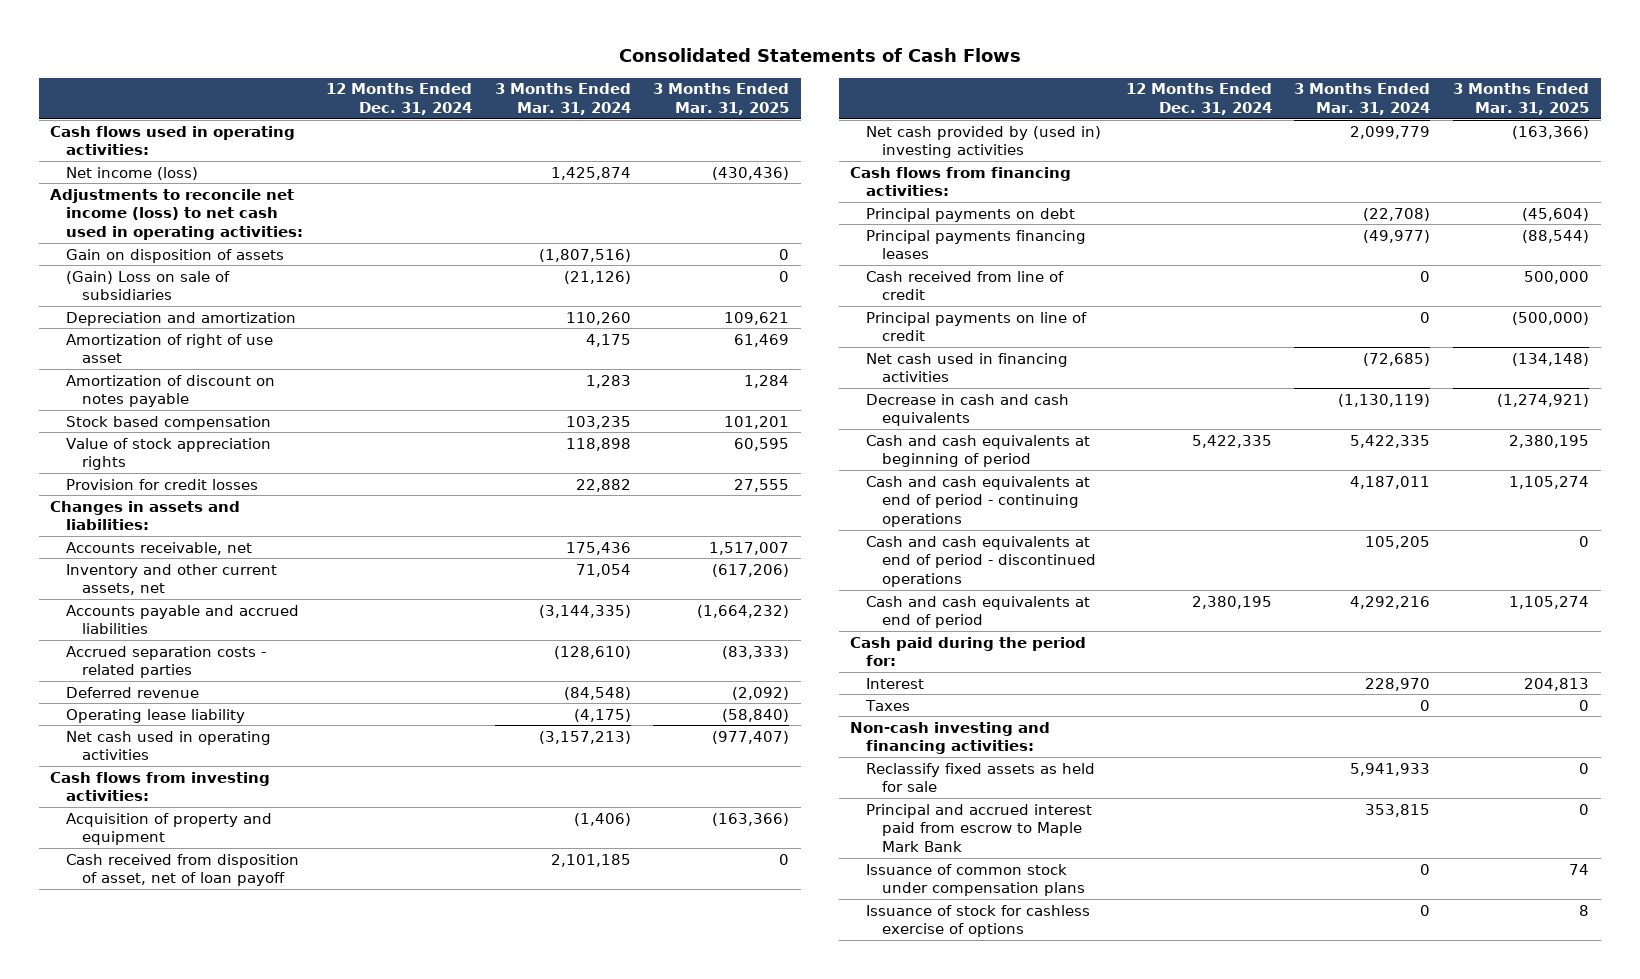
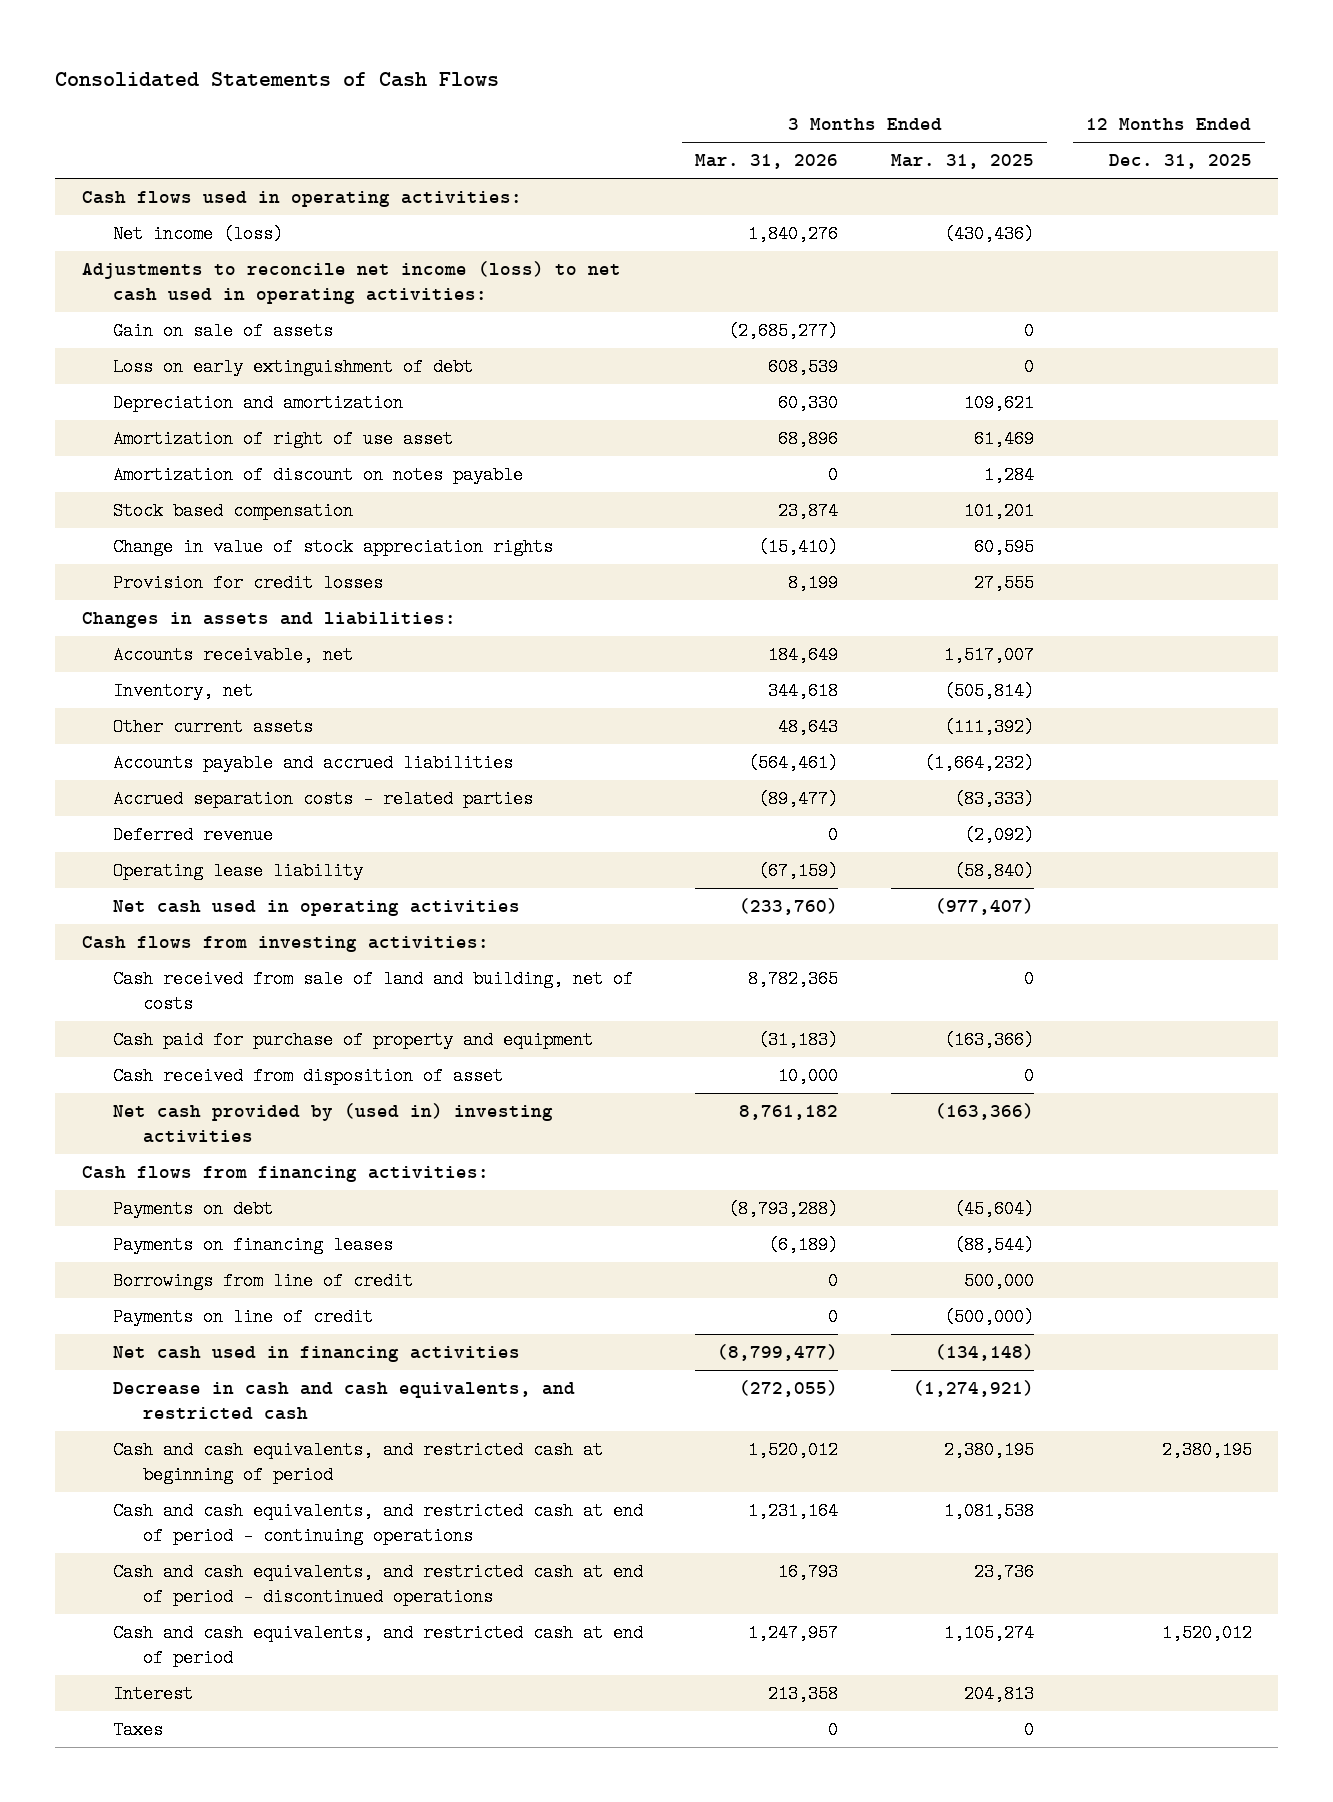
- | 12 Months Ended Dec. 31, 2024 | 3 Months Ended Mar. 31, 2024 | 3 Months Ended Mar. 31, 2025
+ | 3 Months Ended Mar. 31, 2026 | 3 Months Ended Mar. 31, 2025 | 12 Months Ended Dec. 31, 2025
- Gain on disposition of assets | | (1,807,516) | 0
- (Gain) Loss on sale of subsidiaries | | (21,126) | 0
+ Gain on sale of assets | (2,685,277) | 0 |
+ Loss on early extinguishment of debt | 608,539 | 0 |
- Value of stock appreciation rights | | 118,898 | 60,595
+ Change in value of stock appreciation rights | (15,410) | 60,595 |
- Inventory and other current assets, net | | 71,054 | (617,206)
+ Inventory, net | 344,618 | (505,814) |
+ Other current assets | 48,643 | (111,392) |
- Acquisition of property and equipment | | (1,406) | (163,366)
- Cash received from disposition of asset, net of loan payoff | | 2,101,185 | 0
+ Cash received from sale of land and building, net of costs | 8,782,365 | 0 |
+ Cash paid for purchase of property and equipment | (31,183) | (163,366) |
+ Cash received from disposition of asset | 10,000 | 0 |
- Principal payments on debt | | (22,708) | (45,604)
- Principal payments financing leases | | (49,977) | (88,544)
- Cash received from line of credit | | 0 | 500,000
- Principal payments on line of credit | | 0 | (500,000)
+ Payments on debt | (8,793,288) | (45,604) |
+ Payments on financing leases | (6,189) | (88,544) |
+ Borrowings from line of credit | 0 | 500,000 |
+ Payments on line of credit | 0 | (500,000) |
- Decrease in cash and cash equivalents | | (1,130,119) | (1,274,921)
- Cash and cash equivalents at beginning of period | 5,422,335 | 5,422,335 | 2,380,195
- Cash and cash equivalents at end of period - continuing operations | | 4,187,011 | 1,105,274
- Cash and cash equivalents at end of period - discontinued operations | | 105,205 | 0
- Cash and cash equivalents at end of period | 2,380,195 | 4,292,216 | 1,105,274
- Cash paid during the period for:
+ Decrease in cash and cash equivalents, and restricted cash | (272,055) | (1,274,921) |
+ Cash and cash equivalents, and restricted cash at beginning of period | 1,520,012 | 2,380,195 | 2,380,195
+ Cash and cash equivalents, and restricted cash at end of period - continuing operations | 1,231,164 | 1,081,538 |
+ Cash and cash equivalents, and restricted cash at end of period - discontinued operations | 16,793 | 23,736 |
+ Cash and cash equivalents, and restricted cash at end of period | 1,247,957 | 1,105,274 | 1,520,012
- Non-cash investing and financing activities:
- Reclassify fixed assets as held for sale | | 5,941,933 | 0
- Principal and accrued interest paid from escrow to Maple Mark Bank | | 353,815 | 0
- Issuance of common stock under compensation plans | | 0 | 74
- Issuance of stock for cashless exercise of options | | 0 | 8

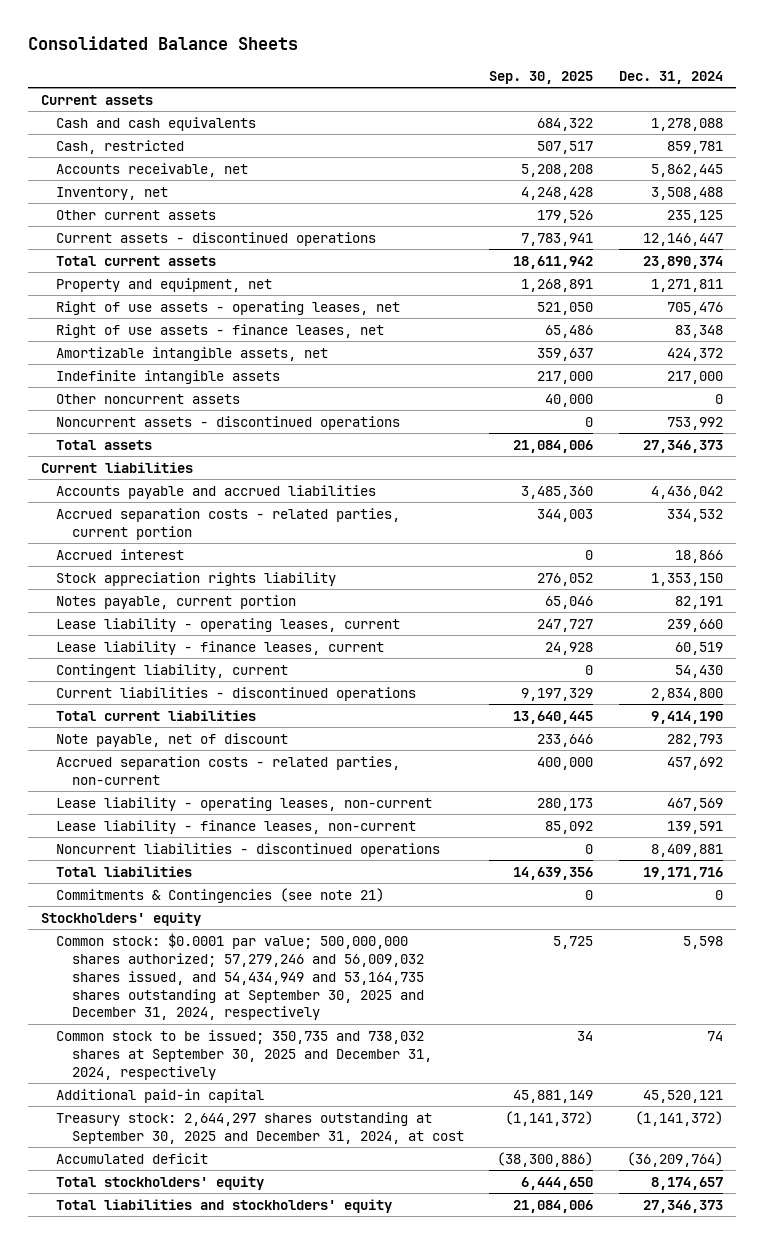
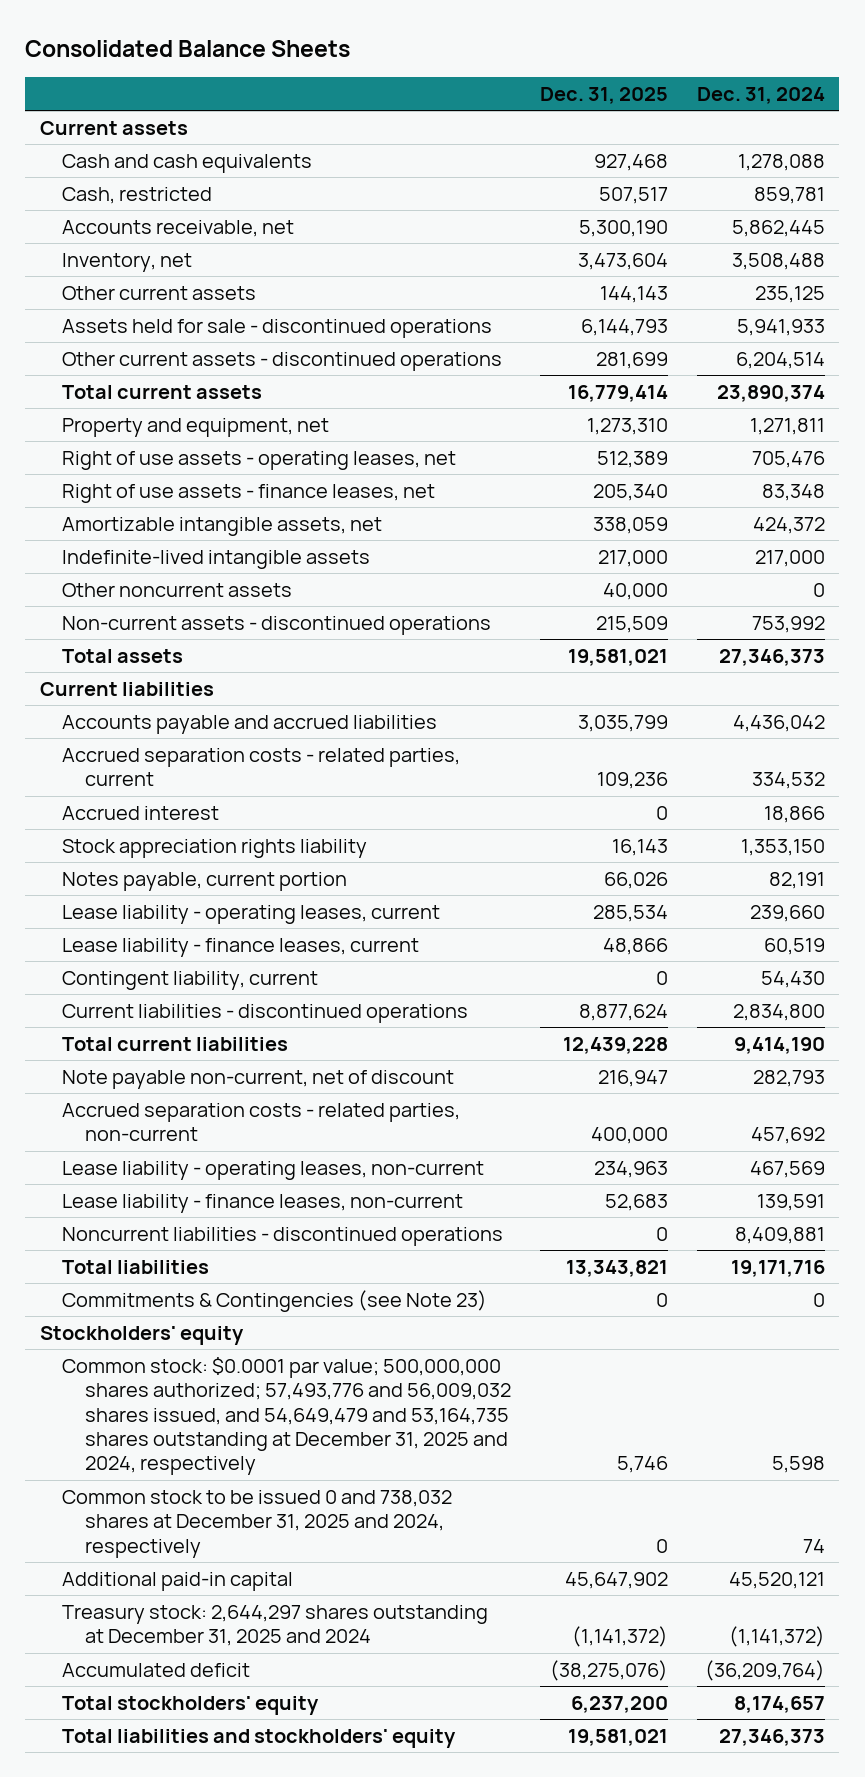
- | Sep. 30, 2025 | Dec. 31, 2024
+ | Dec. 31, 2025 | Dec. 31, 2024
- Current assets - discontinued operations | 7,783,941 | 12,146,447
+ Assets held for sale - discontinued operations | 6,144,793 | 5,941,933
+ Other current assets - discontinued operations | 281,699 | 6,204,514
- Indefinite intangible assets | 217,000 | 217,000
+ Indefinite-lived intangible assets | 217,000 | 217,000
- Noncurrent assets - discontinued operations | 0 | 753,992
+ Non-current assets - discontinued operations | 215,509 | 753,992
- Accrued separation costs - related parties, current portion | 344,003 | 334,532
+ Accrued separation costs - related parties, current | 109,236 | 334,532
- Note payable, net of discount | 233,646 | 282,793
+ Note payable non-current, net of discount | 216,947 | 282,793
- Commitments & Contingencies (see note 21) | 0 | 0
+ Commitments & Contingencies (see Note 23) | 0 | 0
- Common stock: $0.0001 par value; 500,000,000 shares authorized; 57,279,246 and 56,009,032 shares issued, and 54,434,949 and 53,164,735 shares outstanding at September 30, 2025 and December 31, 2024, respectively | 5,725 | 5,598
- Common stock to be issued; 350,735 and 738,032 shares at September 30, 2025 and December 31, 2024, respectively | 34 | 74
+ Common stock: $0.0001 par value; 500,000,000 shares authorized; 57,493,776 and 56,009,032 shares issued, and 54,649,479 and 53,164,735 shares outstanding at December 31, 2025 and 2024, respectively | 5,746 | 5,598
+ Common stock to be issued 0 and 738,032 shares at December 31, 2025 and 2024, respectively | 0 | 74
- Treasury stock: 2,644,297 shares outstanding at September 30, 2025 and December 31, 2024, at cost | (1,141,372) | (1,141,372)
+ Treasury stock: 2,644,297 shares outstanding at December 31, 2025 and 2024 | (1,141,372) | (1,141,372)

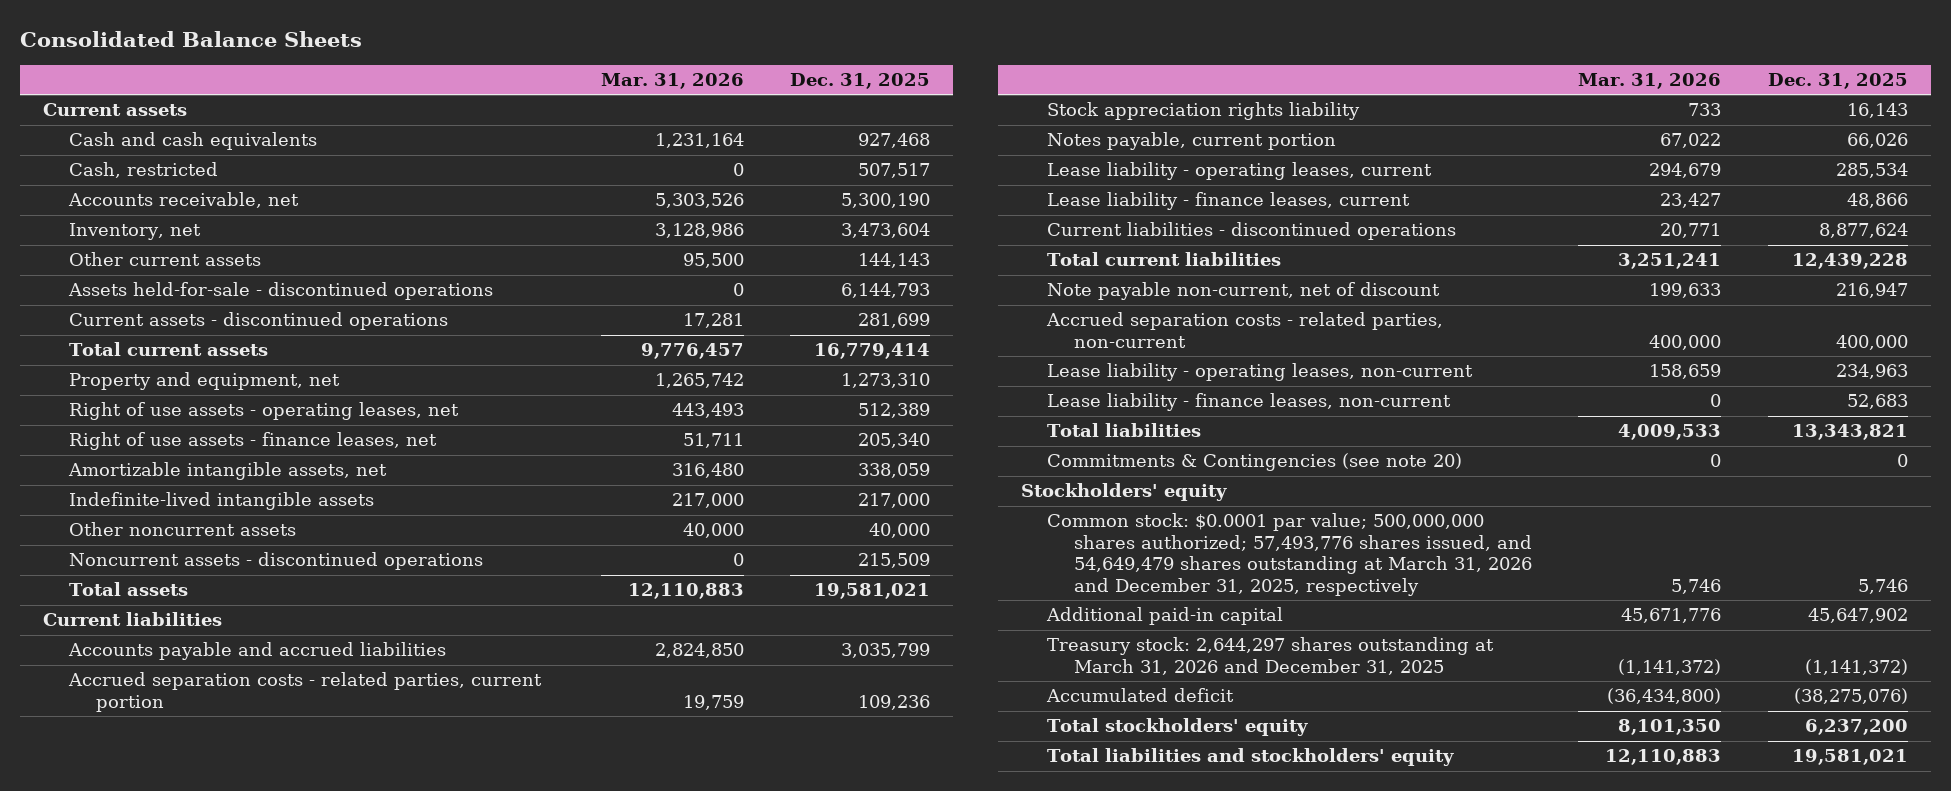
- | Dec. 31, 2025 | Dec. 31, 2024
+ | Mar. 31, 2026 | Dec. 31, 2025
- Assets held for sale - discontinued operations | 6,144,793 | 5,941,933
- Other current assets - discontinued operations | 281,699 | 6,204,514
+ Assets held-for-sale - discontinued operations | 0 | 6,144,793
+ Current assets - discontinued operations | 17,281 | 281,699
- Non-current assets - discontinued operations | 215,509 | 753,992
+ Noncurrent assets - discontinued operations | 0 | 215,509
- Accrued separation costs - related parties, current | 109,236 | 334,532
- Accrued interest | 0 | 18,866
+ Accrued separation costs - related parties, current portion | 19,759 | 109,236
- Contingent liability, current | 0 | 54,430
- Noncurrent liabilities - discontinued operations | 0 | 8,409,881
- Commitments & Contingencies (see Note 23) | 0 | 0
+ Commitments & Contingencies (see note 20) | 0 | 0
- Common stock: $0.0001 par value; 500,000,000 shares authorized; 57,493,776 and 56,009,032 shares issued, and 54,649,479 and 53,164,735 shares outstanding at December 31, 2025 and 2024, respectively | 5,746 | 5,598
- Common stock to be issued 0 and 738,032 shares at December 31, 2025 and 2024, respectively | 0 | 74
+ Common stock: $0.0001 par value; 500,000,000 shares authorized; 57,493,776 shares issued, and 54,649,479 shares outstanding at March 31, 2026 and December 31, 2025, respectively | 5,746 | 5,746
- Treasury stock: 2,644,297 shares outstanding at December 31, 2025 and 2024 | (1,141,372) | (1,141,372)
+ Treasury stock: 2,644,297 shares outstanding at March 31, 2026 and December 31, 2025 | (1,141,372) | (1,141,372)

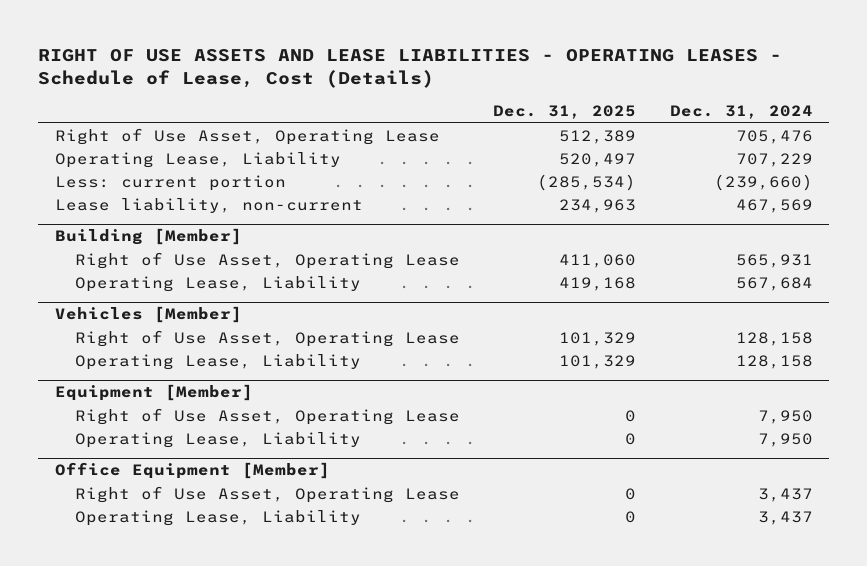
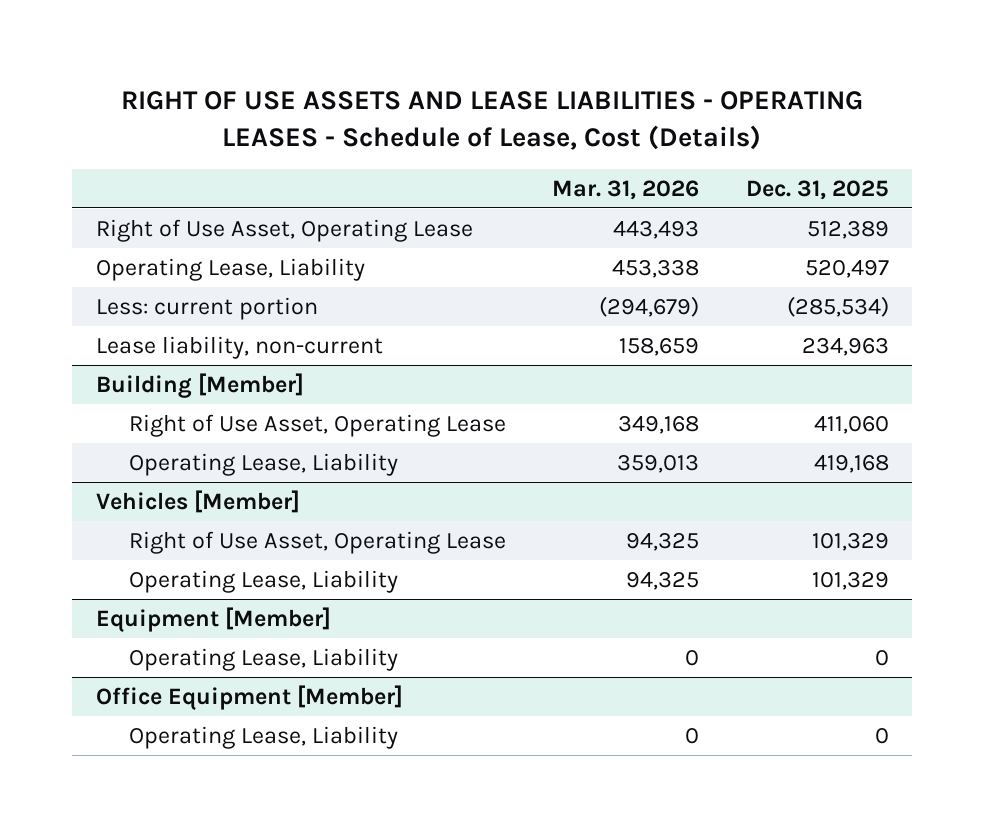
- | Dec. 31, 2025 | Dec. 31, 2024
+ | Mar. 31, 2026 | Dec. 31, 2025
@ Equipment [Member]
- Right of Use Asset, Operating Lease | 0 | 7,950
@ Office Equipment [Member]
- Right of Use Asset, Operating Lease | 0 | 3,437

